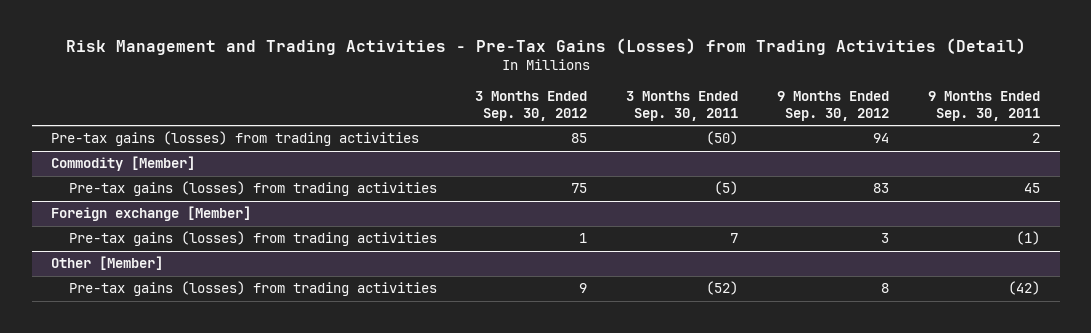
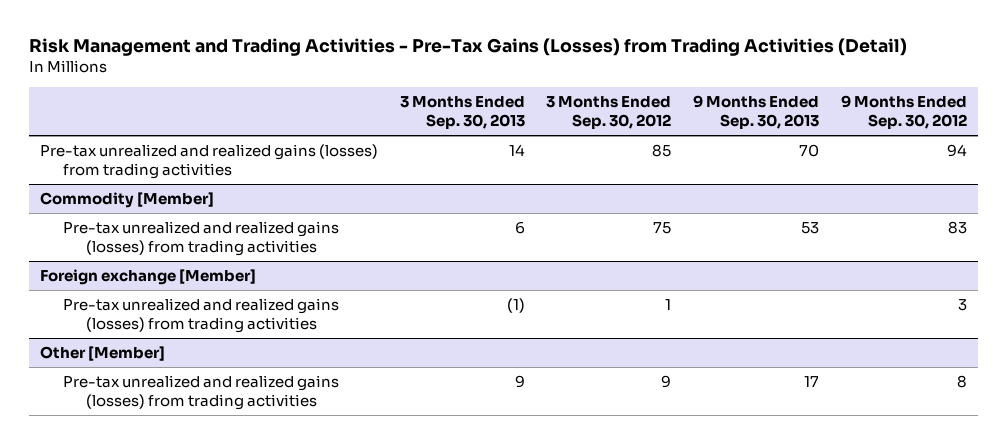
- | 3 Months Ended Sep. 30, 2012 | 3 Months Ended Sep. 30, 2011 | 9 Months Ended Sep. 30, 2012 | 9 Months Ended Sep. 30, 2011
+ | 3 Months Ended Sep. 30, 2013 | 3 Months Ended Sep. 30, 2012 | 9 Months Ended Sep. 30, 2013 | 9 Months Ended Sep. 30, 2012
- Pre-tax gains (losses) from trading activities | 85 | (50) | 94 | 2
+ Pre-tax unrealized and realized gains (losses) from trading activities | 14 | 85 | 70 | 94
@ Commodity [Member]
- Pre-tax gains (losses) from trading activities | 75 | (5) | 83 | 45
+ Pre-tax unrealized and realized gains (losses) from trading activities | 6 | 75 | 53 | 83
@ Foreign exchange [Member]
- Pre-tax gains (losses) from trading activities | 1 | 7 | 3 | (1)
+ Pre-tax unrealized and realized gains (losses) from trading activities | (1) | 1 | | 3
@ Other [Member]
- Pre-tax gains (losses) from trading activities | 9 | (52) | 8 | (42)
+ Pre-tax unrealized and realized gains (losses) from trading activities | 9 | 9 | 17 | 8

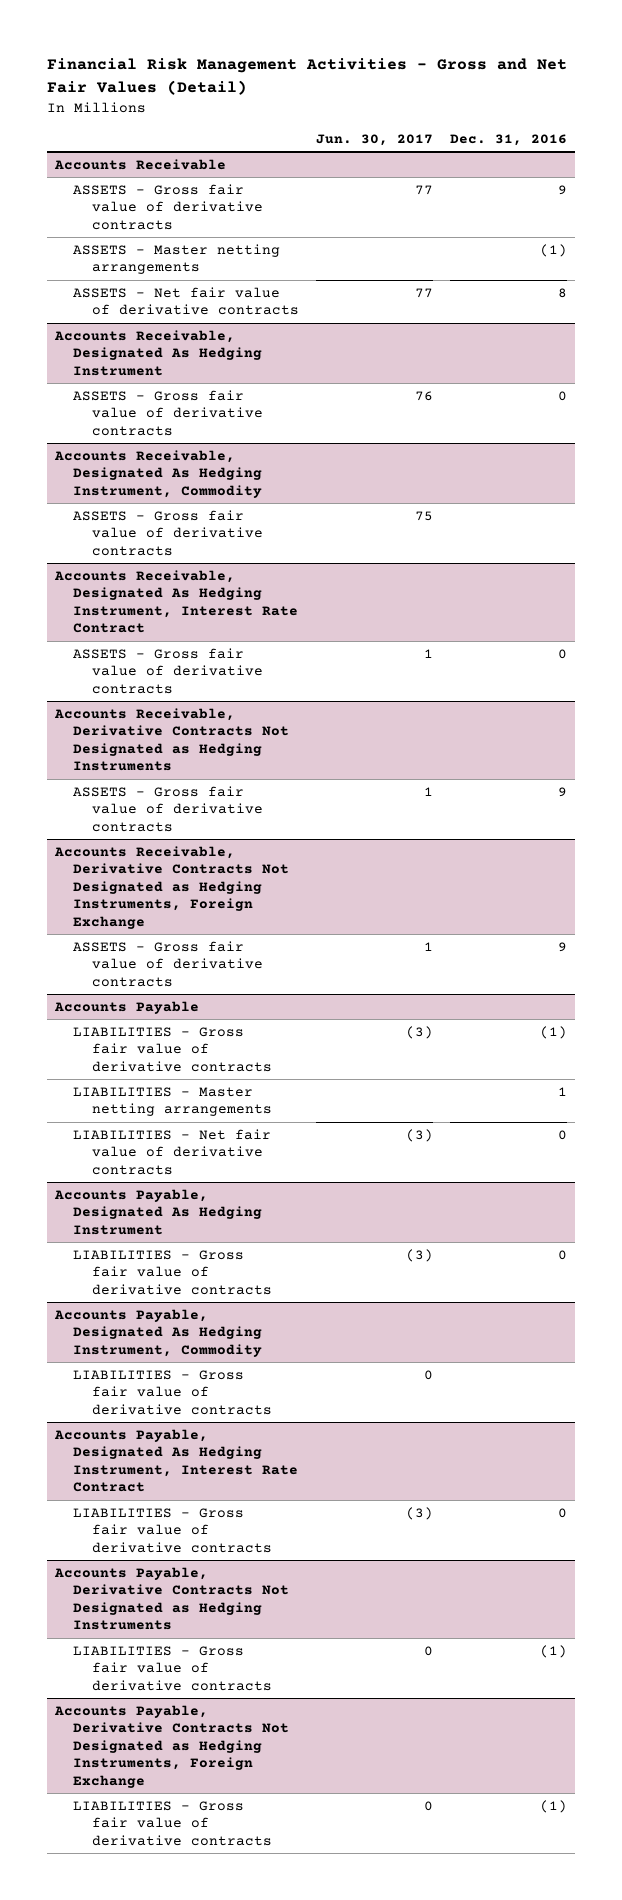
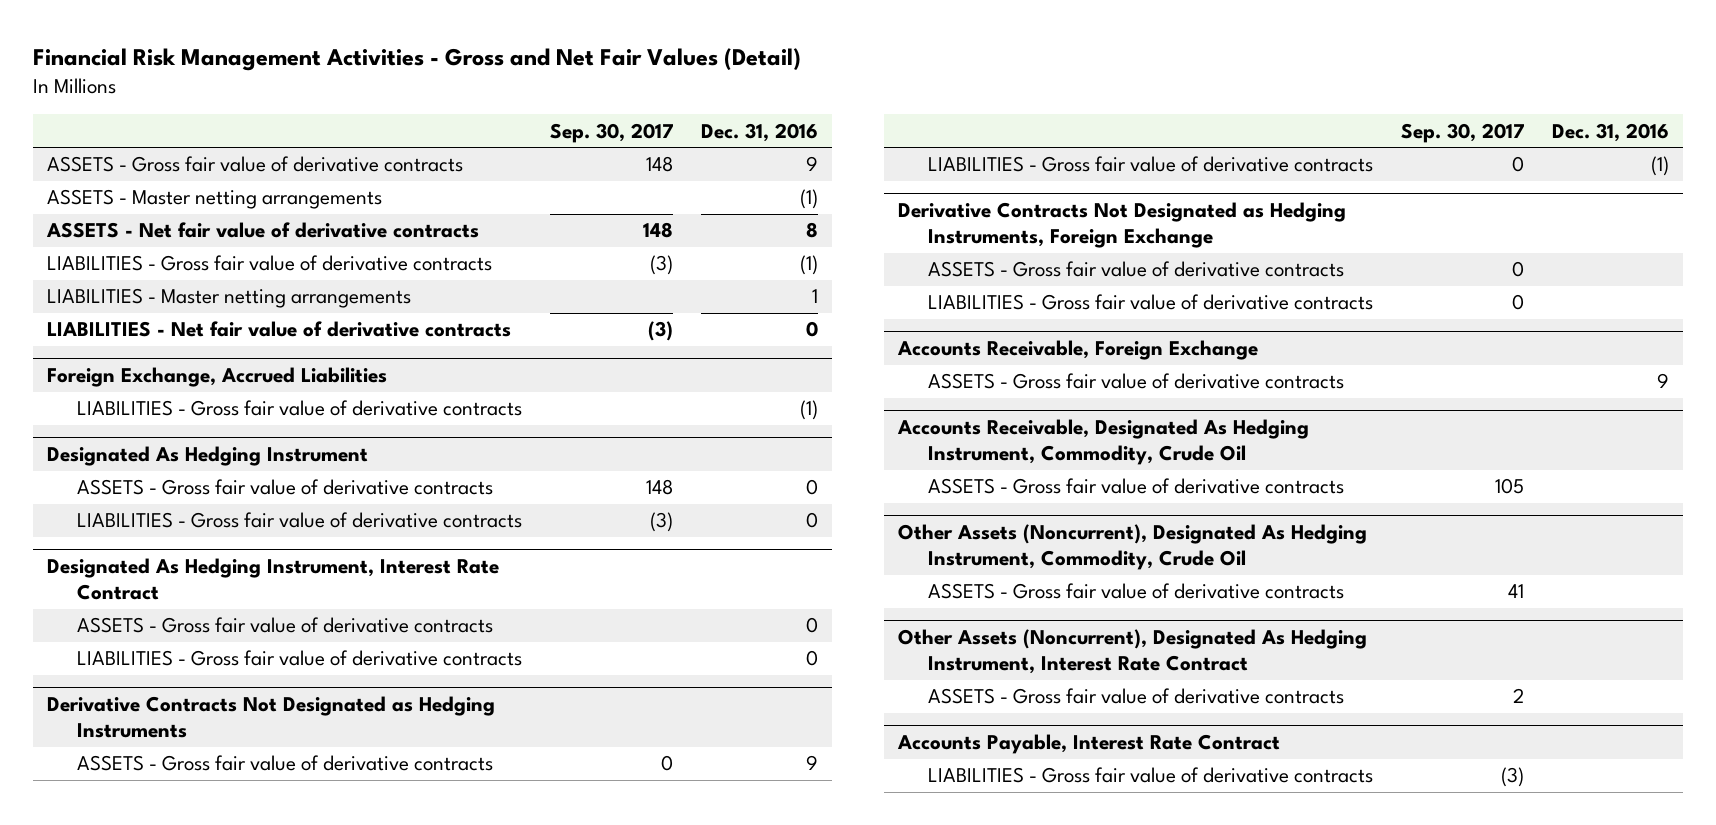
- | Jun. 30, 2017 | Dec. 31, 2016
+ | Sep. 30, 2017 | Dec. 31, 2016
- Accounts Receivable
- Accounts Receivable, Designated As Hedging Instrument
- ASSETS - Gross fair value of derivative contracts | 76 | 0
- Accounts Receivable, Designated As Hedging Instrument, Commodity
- ASSETS - Gross fair value of derivative contracts | 75 |
- Accounts Receivable, Designated As Hedging Instrument, Interest Rate Contract
- ASSETS - Gross fair value of derivative contracts | 1 | 0
- Accounts Receivable, Derivative Contracts Not Designated as Hedging Instruments
- ASSETS - Gross fair value of derivative contracts | 1 | 9
- Accounts Receivable, Derivative Contracts Not Designated as Hedging Instruments, Foreign Exchange
- ASSETS - Gross fair value of derivative contracts | 1 | 9
- Accounts Payable
- Accounts Payable, Designated As Hedging Instrument
+ Foreign Exchange, Accrued Liabilities
+ LIABILITIES - Gross fair value of derivative contracts | | (1)
+ Designated As Hedging Instrument
+ ASSETS - Gross fair value of derivative contracts | 148 | 0
- Accounts Payable, Designated As Hedging Instrument, Commodity
- LIABILITIES - Gross fair value of derivative contracts | 0 |
- Accounts Payable, Designated As Hedging Instrument, Interest Rate Contract
+ Designated As Hedging Instrument, Interest Rate Contract
+ ASSETS - Gross fair value of derivative contracts | | 0
- Accounts Payable, Derivative Contracts Not Designated as Hedging Instruments
- LIABILITIES - Gross fair value of derivative contracts | 0 | (1)
- Accounts Payable, Derivative Contracts Not Designated as Hedging Instruments, Foreign Exchange
+ Derivative Contracts Not Designated as Hedging Instruments
+ ASSETS - Gross fair value of derivative contracts | 0 | 9
+ Derivative Contracts Not Designated as Hedging Instruments, Foreign Exchange
+ ASSETS - Gross fair value of derivative contracts | 0 |
+ LIABILITIES - Gross fair value of derivative contracts | 0 |
+ Accounts Receivable, Foreign Exchange
+ ASSETS - Gross fair value of derivative contracts | | 9
+ Accounts Receivable, Designated As Hedging Instrument, Commodity, Crude Oil
+ ASSETS - Gross fair value of derivative contracts | 105 |
+ Other Assets (Noncurrent), Designated As Hedging Instrument, Commodity, Crude Oil
+ ASSETS - Gross fair value of derivative contracts | 41 |
+ Other Assets (Noncurrent), Designated As Hedging Instrument, Interest Rate Contract
+ ASSETS - Gross fair value of derivative contracts | 2 |
+ Accounts Payable, Interest Rate Contract
+ LIABILITIES - Gross fair value of derivative contracts | (3) |

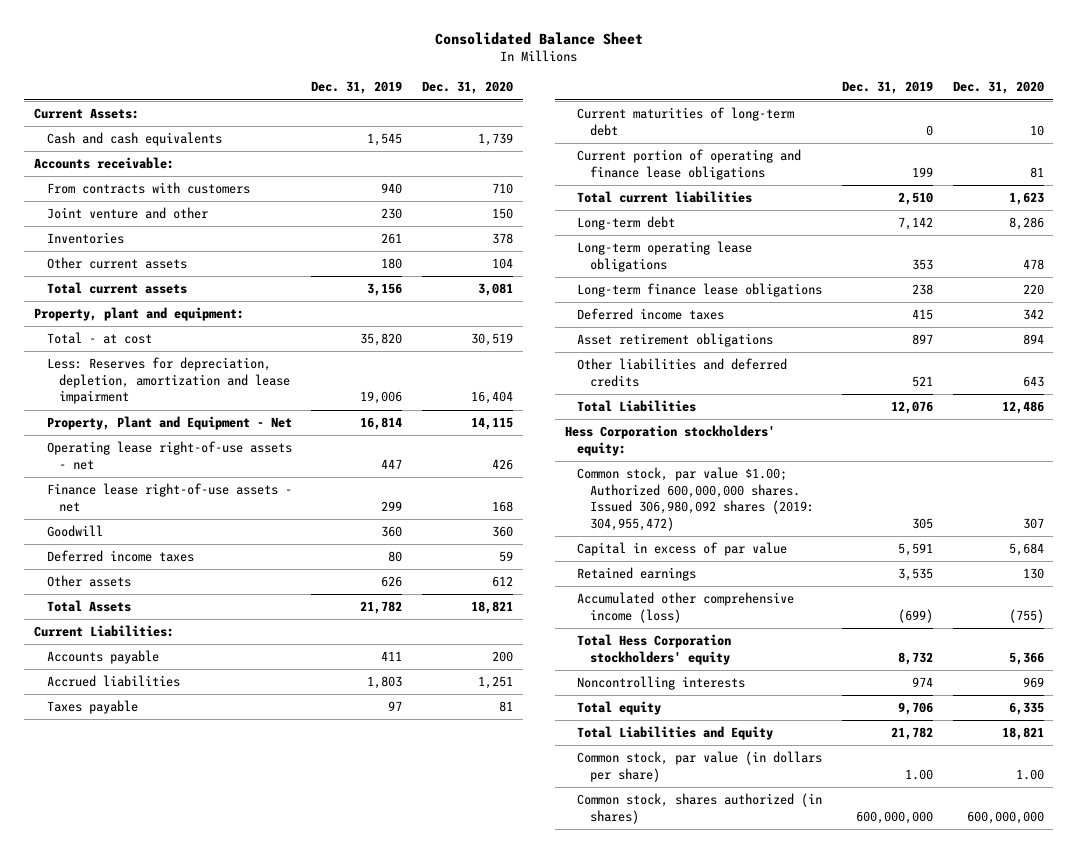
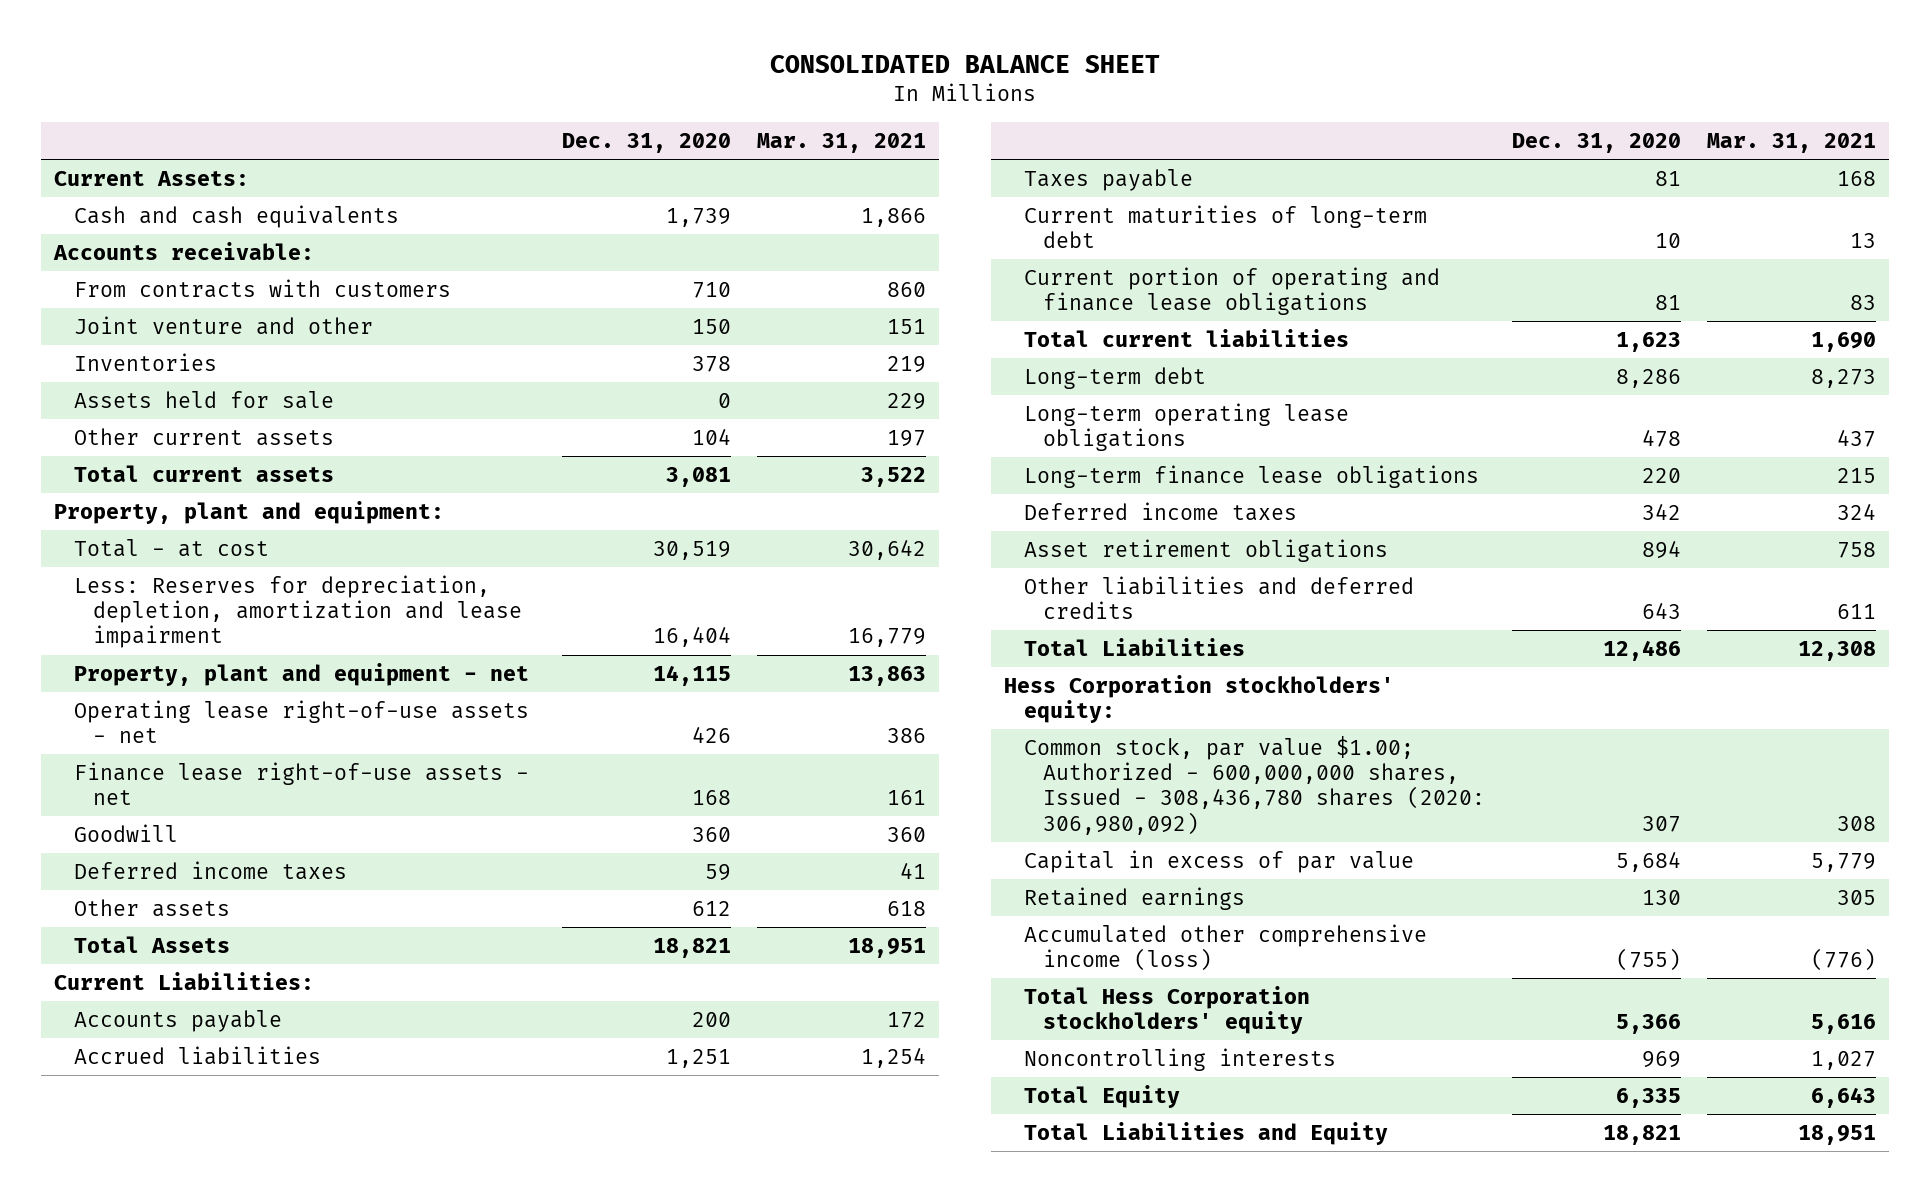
- Consolidated Balance Sheet
+ CONSOLIDATED BALANCE SHEET
- | Dec. 31, 2019 | Dec. 31, 2020
+ | Dec. 31, 2020 | Mar. 31, 2021
+ Assets held for sale | 0 | 229
- Property, Plant and Equipment - Net | 16,814 | 14,115
+ Property, plant and equipment - net | 14,115 | 13,863
- Common stock, par value $1.00; Authorized 600,000,000 shares. Issued 306,980,092 shares (2019: 304,955,472) | 305 | 307
+ Common stock, par value $1.00; Authorized - 600,000,000 shares, Issued - 308,436,780 shares (2020: 306,980,092) | 307 | 308
- Total equity | 9,706 | 6,335
+ Total Equity | 6,335 | 6,643
- Common stock, par value (in dollars per share) | 1.00 | 1.00
- Common stock, shares authorized (in shares) | 600,000,000 | 600,000,000

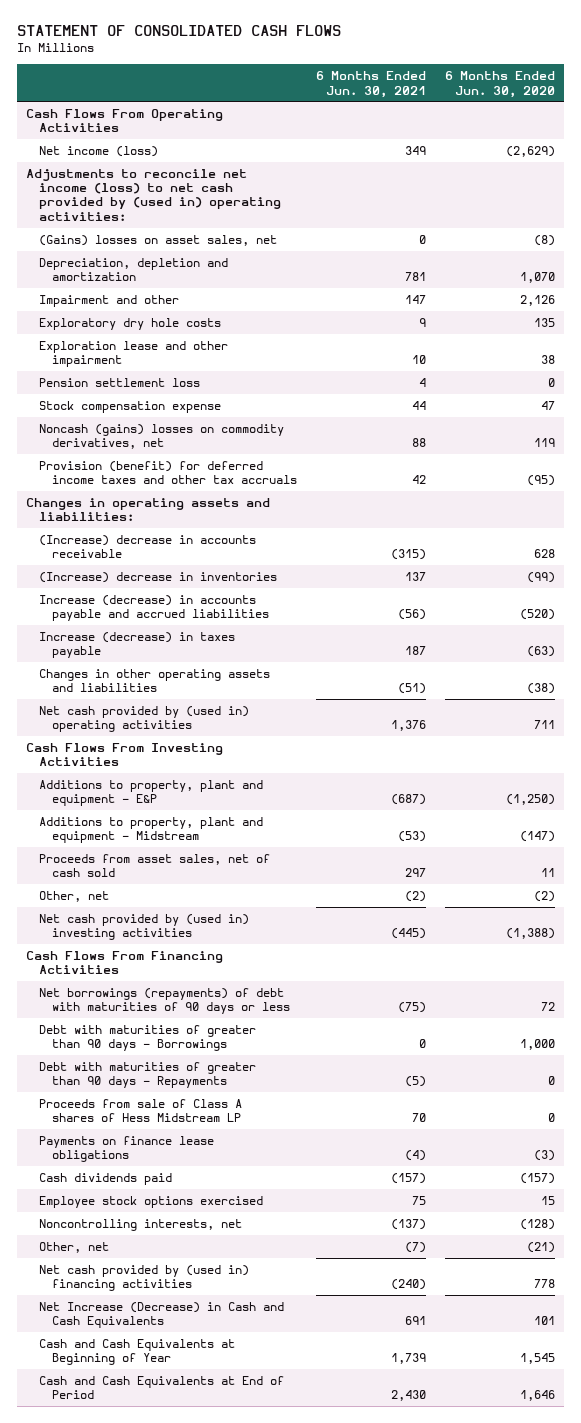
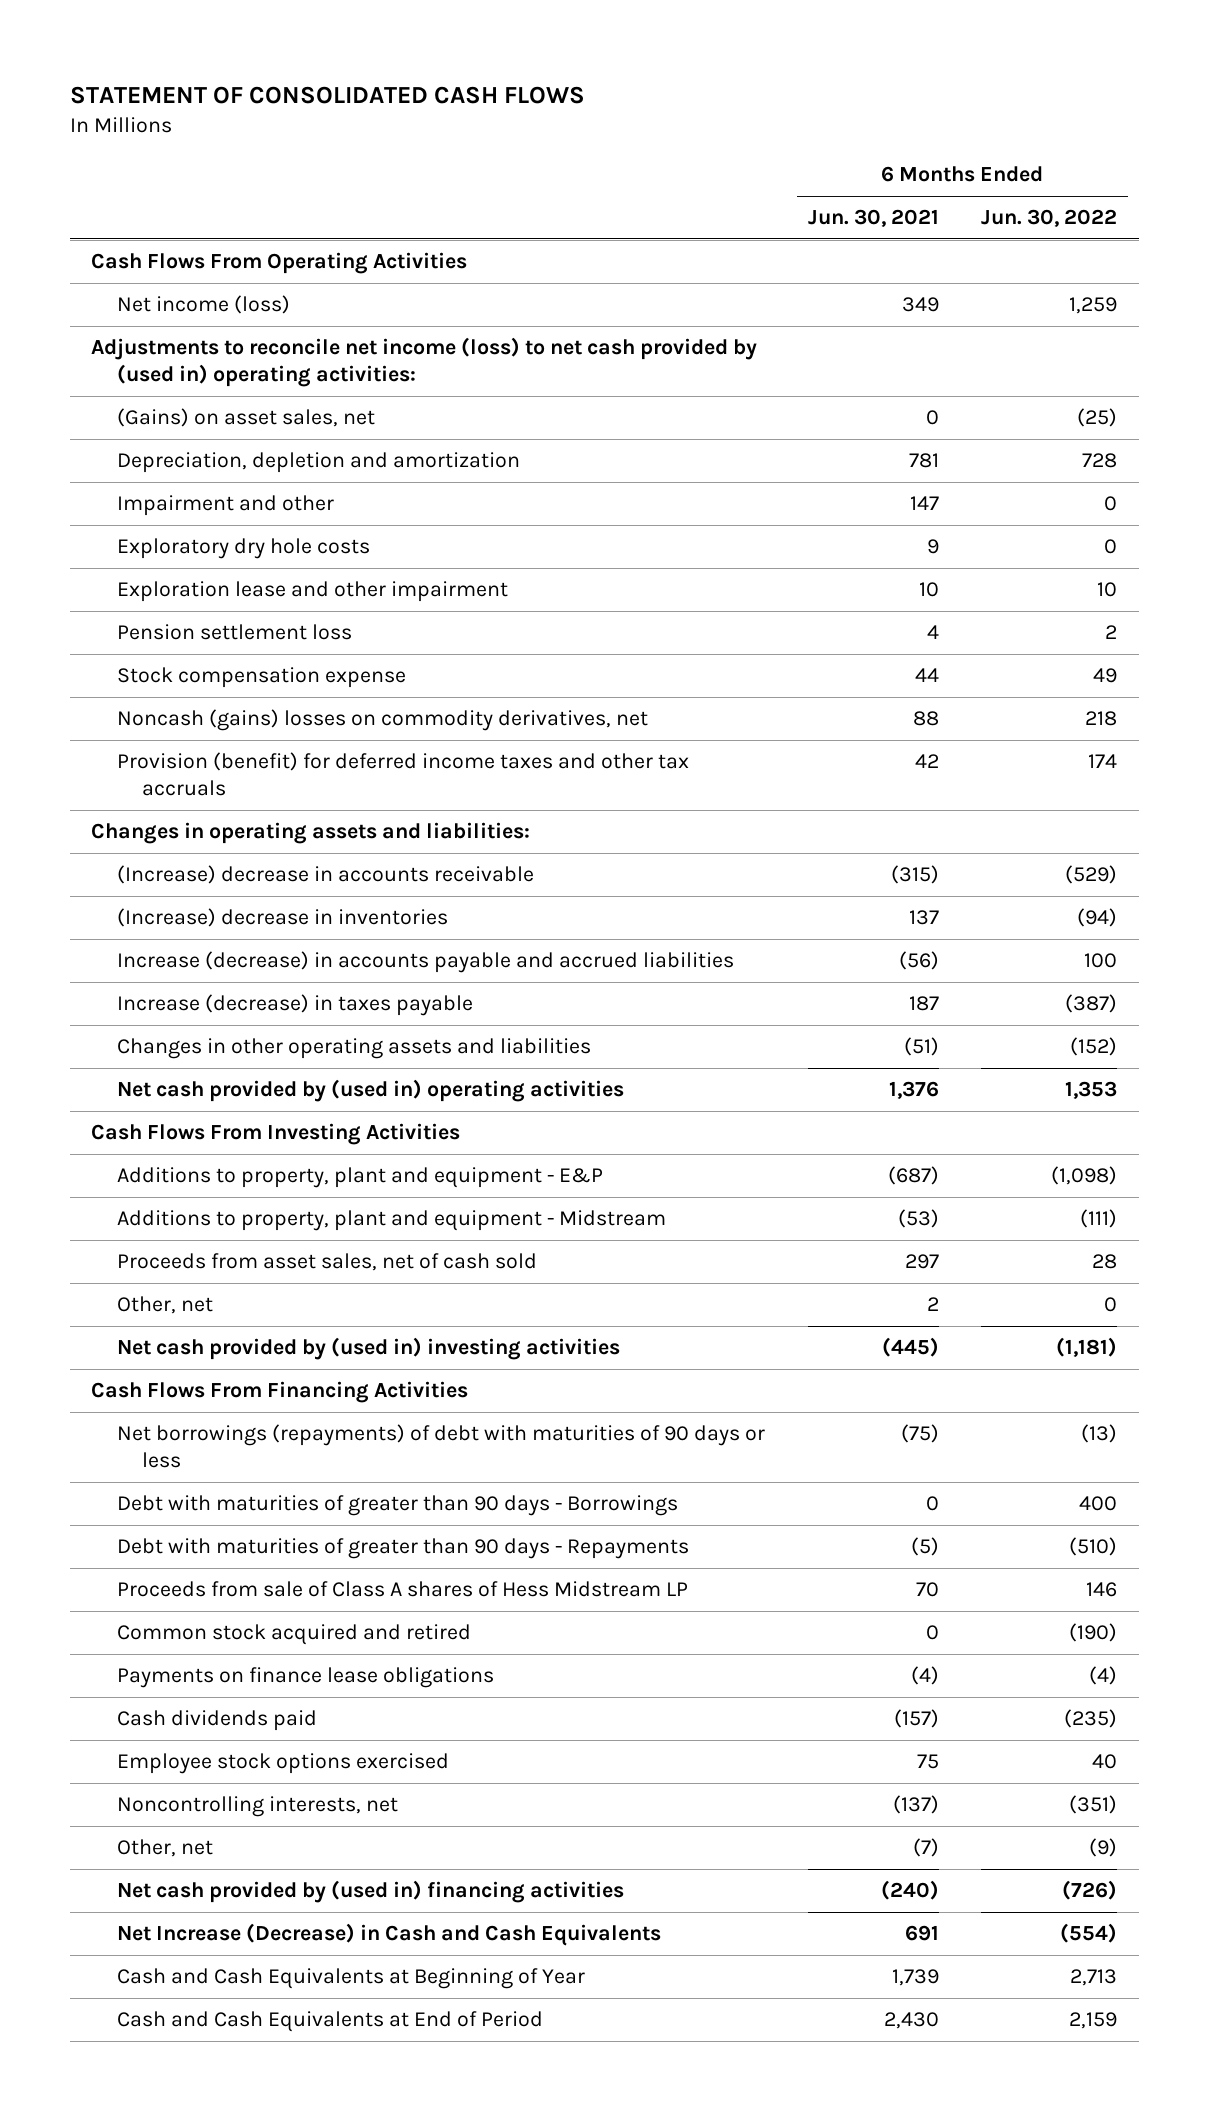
- | 6 Months Ended Jun. 30, 2021 | 6 Months Ended Jun. 30, 2020
+ | 6 Months Ended Jun. 30, 2021 | 6 Months Ended Jun. 30, 2022
- (Gains) losses on asset sales, net | 0 | (8)
+ (Gains) on asset sales, net | 0 | (25)
- Other, net | (2) | (2)
+ Other, net | 2 | 0
+ Common stock acquired and retired | 0 | (190)

